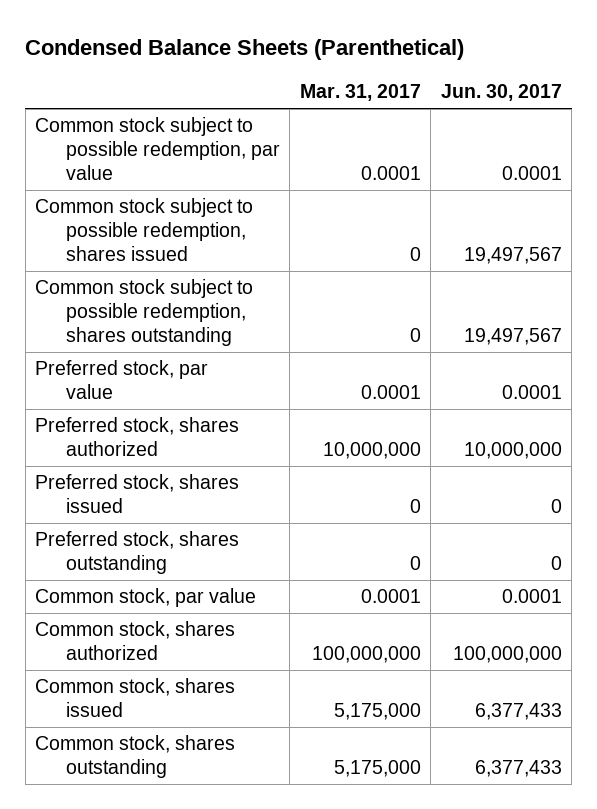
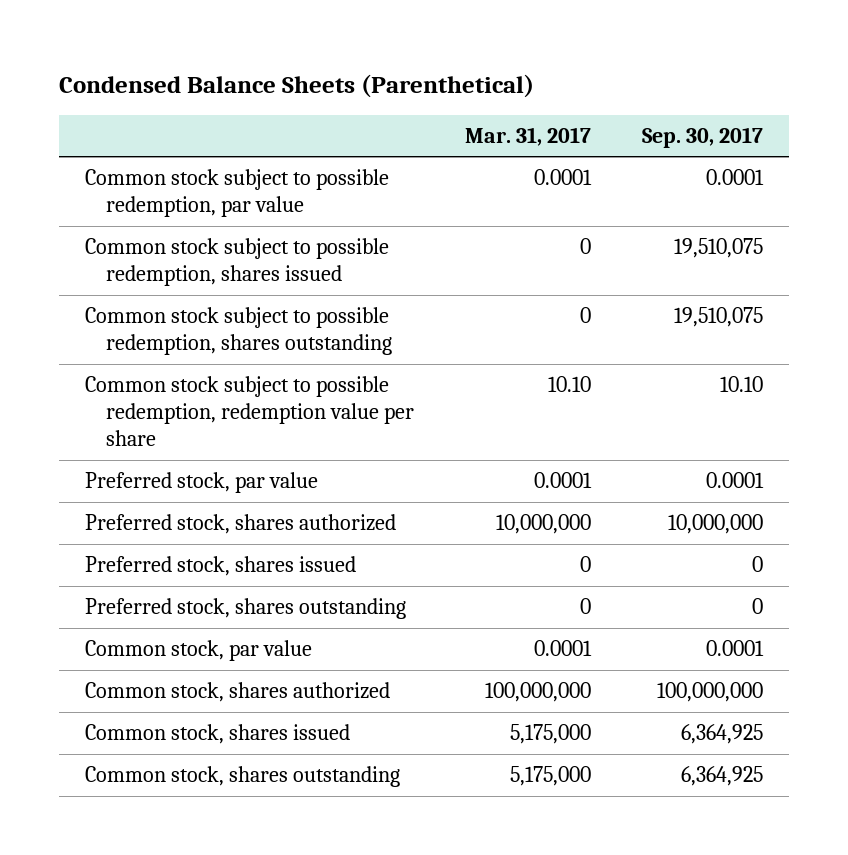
- | Mar. 31, 2017 | Jun. 30, 2017
+ | Mar. 31, 2017 | Sep. 30, 2017
+ Common stock subject to possible redemption, redemption value per share | 10.10 | 10.10

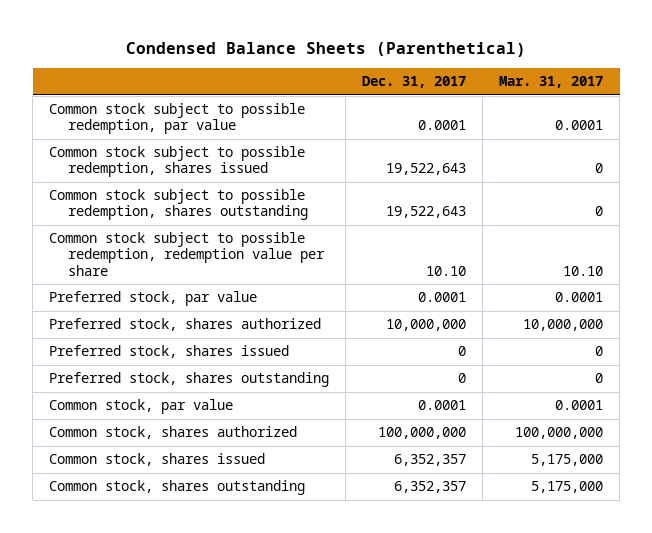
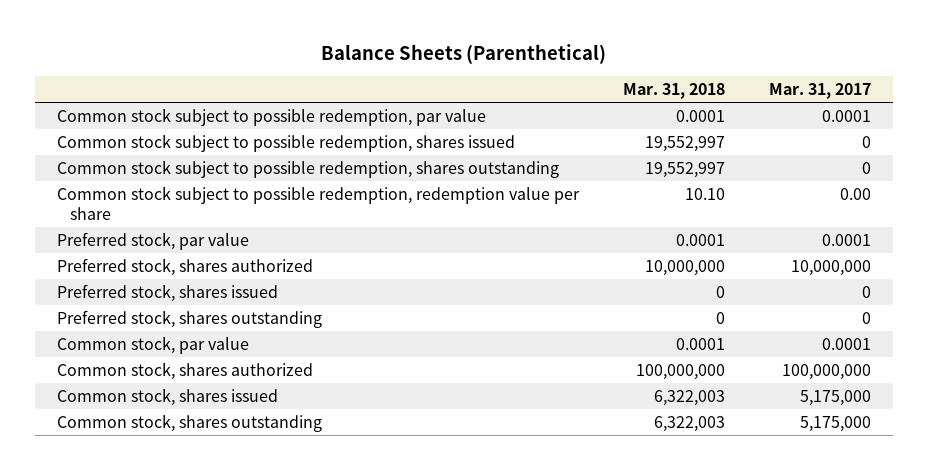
- Condensed Balance Sheets (Parenthetical)
+ Balance Sheets (Parenthetical)
- | Dec. 31, 2017 | Mar. 31, 2017
+ | Mar. 31, 2018 | Mar. 31, 2017
- Common stock subject to possible redemption, redemption value per share | 10.10 | 10.10
+ Common stock subject to possible redemption, redemption value per share | 10.10 | 0.00

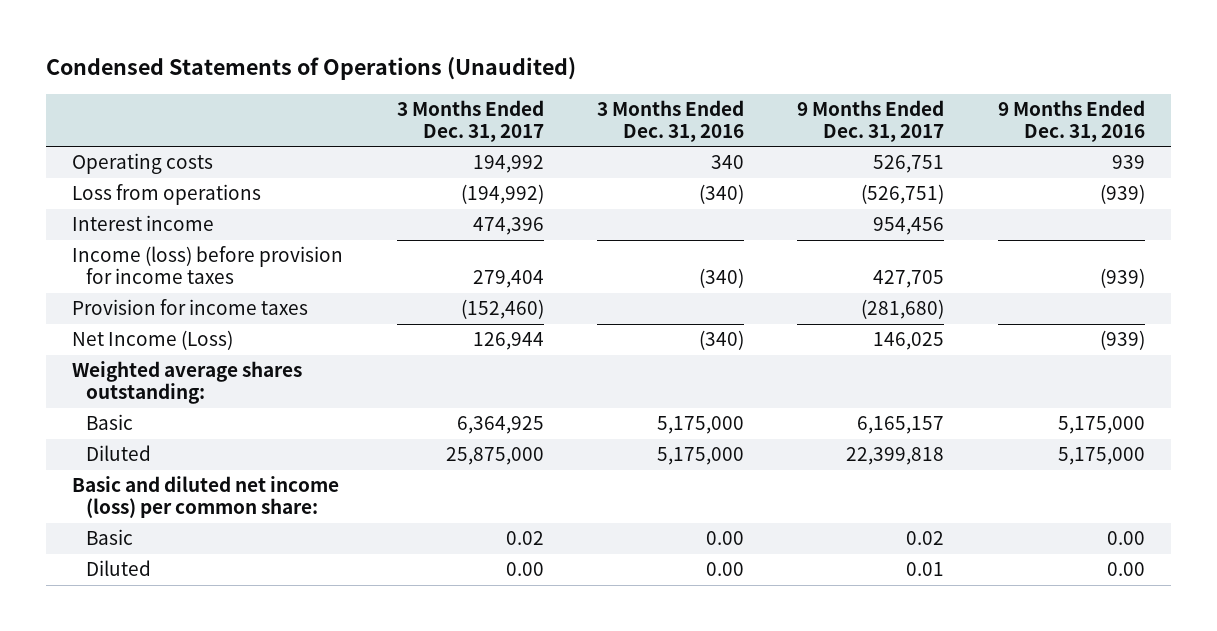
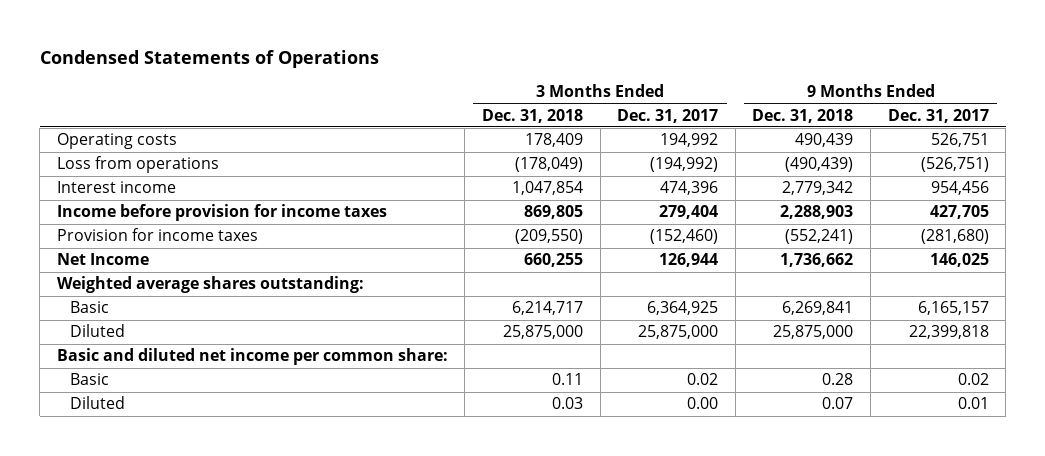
- Condensed Statements of Operations (Unaudited)
+ Condensed Statements of Operations
- | 3 Months Ended Dec. 31, 2017 | 3 Months Ended Dec. 31, 2016 | 9 Months Ended Dec. 31, 2017 | 9 Months Ended Dec. 31, 2016
+ | 3 Months Ended Dec. 31, 2018 | 3 Months Ended Dec. 31, 2017 | 9 Months Ended Dec. 31, 2018 | 9 Months Ended Dec. 31, 2017
- Income (loss) before provision for income taxes | 279,404 | (340) | 427,705 | (939)
+ Income before provision for income taxes | 869,805 | 279,404 | 2,288,903 | 427,705
- Net Income (Loss) | 126,944 | (340) | 146,025 | (939)
+ Net Income | 660,255 | 126,944 | 1,736,662 | 146,025
- Basic and diluted net income (loss) per common share:
+ Basic and diluted net income per common share:

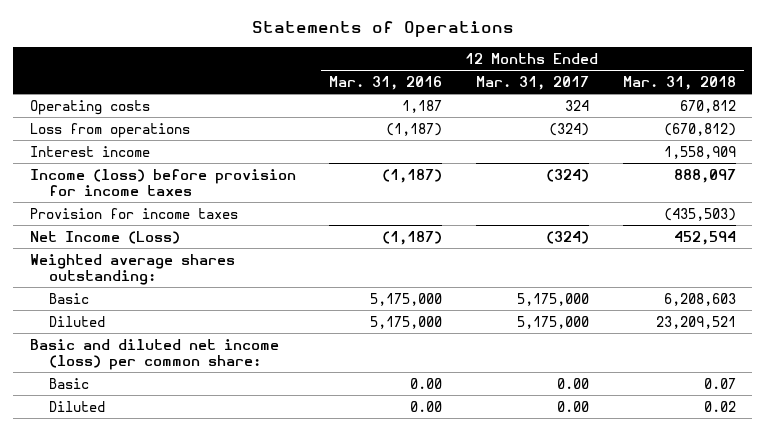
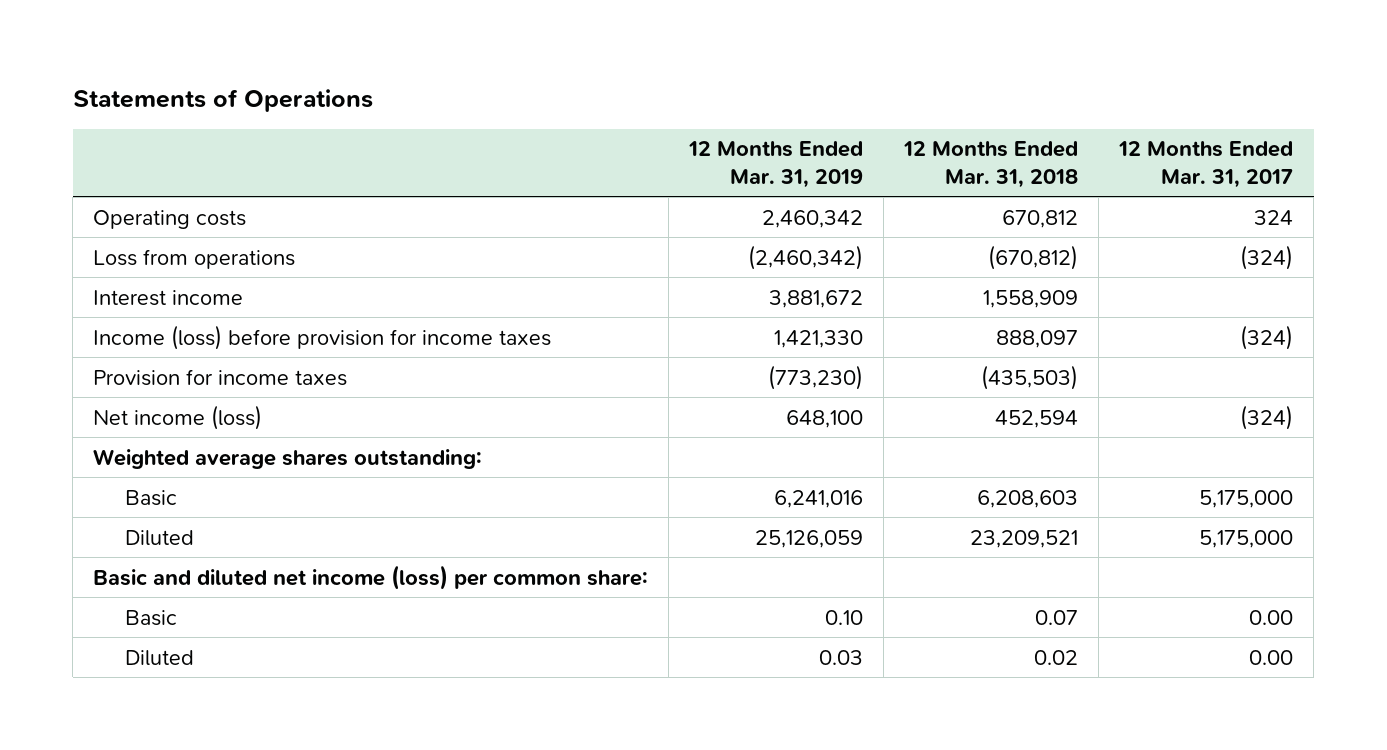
- | 12 Months Ended Mar. 31, 2016 | 12 Months Ended Mar. 31, 2017 | 12 Months Ended Mar. 31, 2018
+ | 12 Months Ended Mar. 31, 2019 | 12 Months Ended Mar. 31, 2018 | 12 Months Ended Mar. 31, 2017
- Net Income (Loss) | (1,187) | (324) | 452,594
+ Net income (loss) | 648,100 | 452,594 | (324)

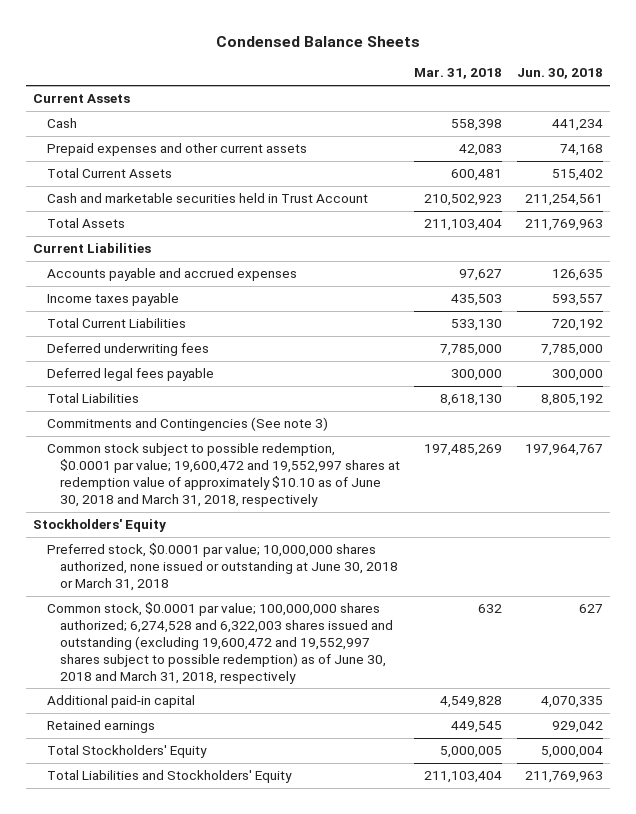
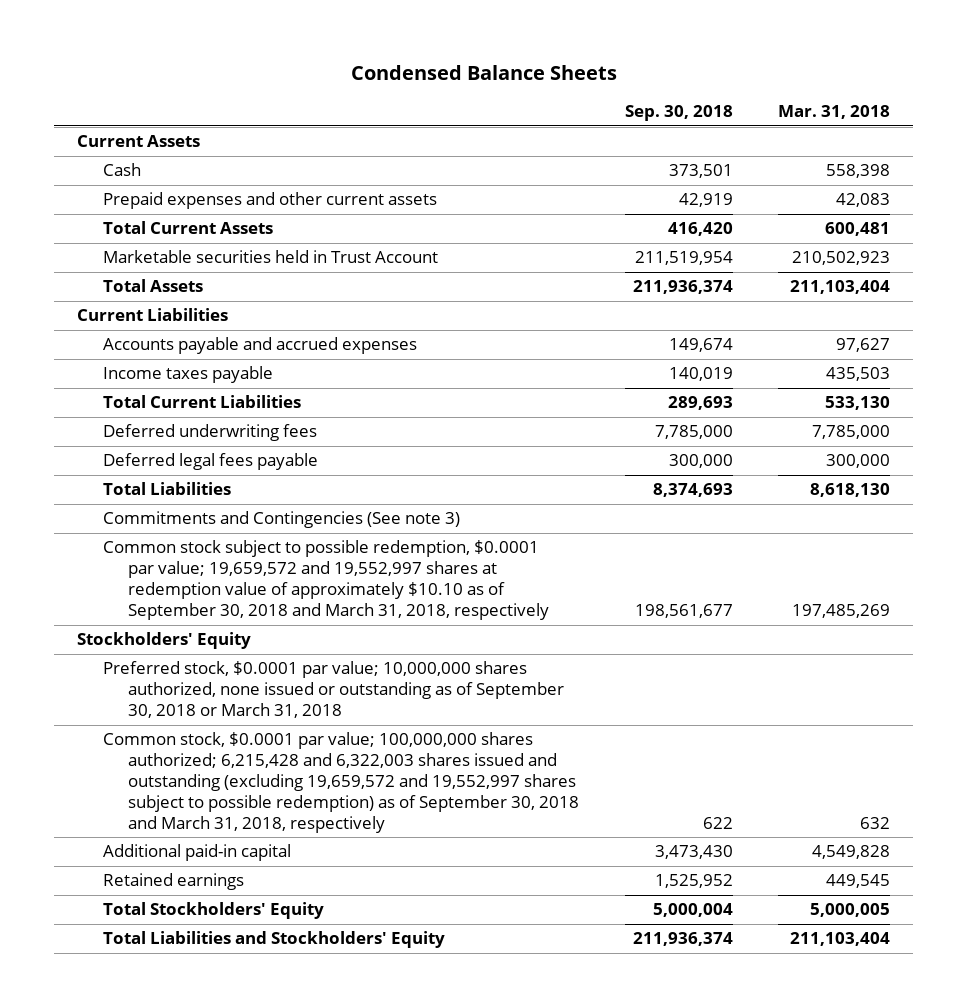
- | Mar. 31, 2018 | Jun. 30, 2018
+ | Sep. 30, 2018 | Mar. 31, 2018
- Cash and marketable securities held in Trust Account | 210,502,923 | 211,254,561
+ Marketable securities held in Trust Account | 211,519,954 | 210,502,923
- Common stock subject to possible redemption, $0.0001 par value; 19,600,472 and 19,552,997 shares at redemption value of approximately $10.10 as of June 30, 2018 and March 31, 2018, respectively | 197,485,269 | 197,964,767
+ Common stock subject to possible redemption, $0.0001 par value; 19,659,572 and 19,552,997 shares at redemption value of approximately $10.10 as of September 30, 2018 and March 31, 2018, respectively | 198,561,677 | 197,485,269
- Preferred stock, $0.0001 par value; 10,000,000 shares authorized, none issued or outstanding at June 30, 2018 or March 31, 2018
- Common stock, $0.0001 par value; 100,000,000 shares authorized; 6,274,528 and 6,322,003 shares issued and outstanding (excluding 19,600,472 and 19,552,997 shares subject to possible redemption) as of June 30, 2018 and March 31, 2018, respectively | 632 | 627
+ Preferred stock, $0.0001 par value; 10,000,000 shares authorized, none issued or outstanding as of September 30, 2018 or March 31, 2018
+ Common stock, $0.0001 par value; 100,000,000 shares authorized; 6,215,428 and 6,322,003 shares issued and outstanding (excluding 19,659,572 and 19,552,997 shares subject to possible redemption) as of September 30, 2018 and March 31, 2018, respectively | 622 | 632

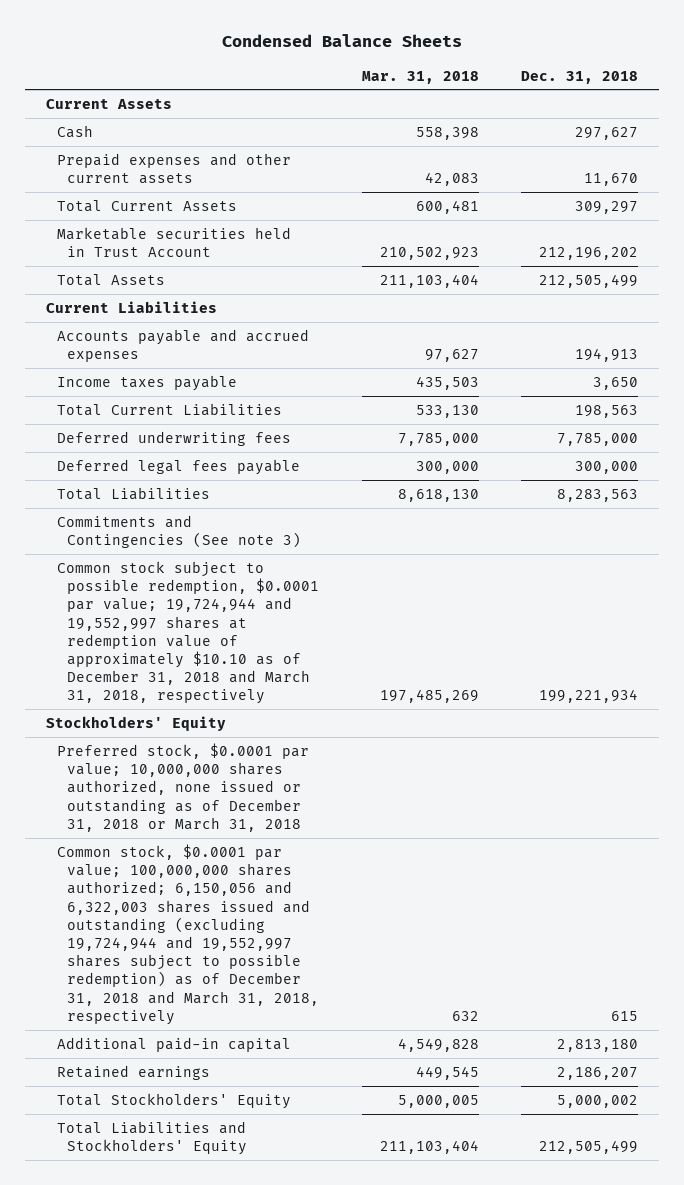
- | Sep. 30, 2018 | Mar. 31, 2018
+ | Mar. 31, 2018 | Dec. 31, 2018
- Common stock subject to possible redemption, $0.0001 par value; 19,659,572 and 19,552,997 shares at redemption value of approximately $10.10 as of September 30, 2018 and March 31, 2018, respectively | 198,561,677 | 197,485,269
+ Common stock subject to possible redemption, $0.0001 par value; 19,724,944 and 19,552,997 shares at redemption value of approximately $10.10 as of December 31, 2018 and March 31, 2018, respectively | 197,485,269 | 199,221,934
- Preferred stock, $0.0001 par value; 10,000,000 shares authorized, none issued or outstanding as of September 30, 2018 or March 31, 2018
- Common stock, $0.0001 par value; 100,000,000 shares authorized; 6,215,428 and 6,322,003 shares issued and outstanding (excluding 19,659,572 and 19,552,997 shares subject to possible redemption) as of September 30, 2018 and March 31, 2018, respectively | 622 | 632
+ Preferred stock, $0.0001 par value; 10,000,000 shares authorized, none issued or outstanding as of December 31, 2018 or March 31, 2018
+ Common stock, $0.0001 par value; 100,000,000 shares authorized; 6,150,056 and 6,322,003 shares issued and outstanding (excluding 19,724,944 and 19,552,997 shares subject to possible redemption) as of December 31, 2018 and March 31, 2018, respectively | 632 | 615

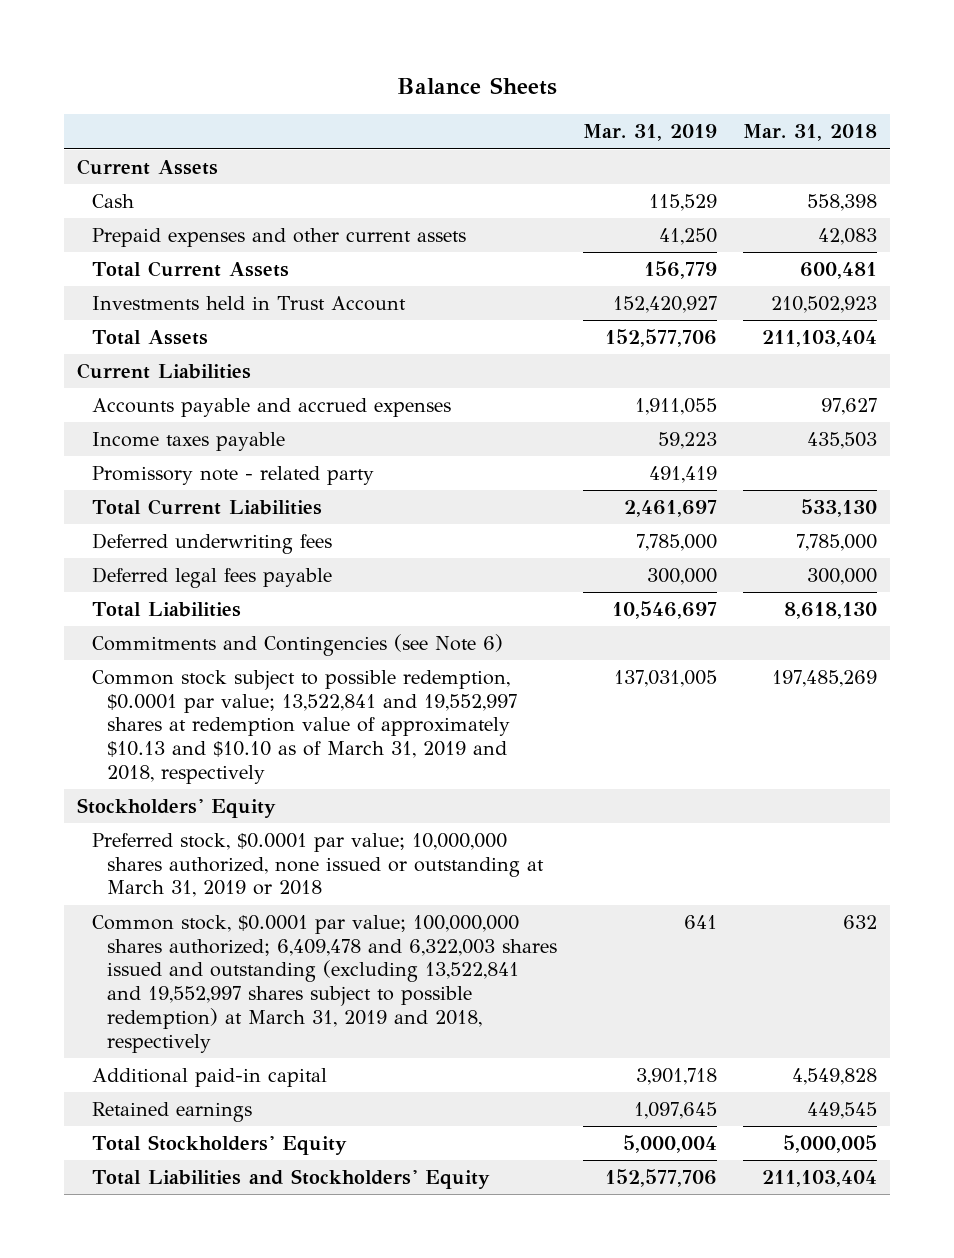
- Condensed Balance Sheets
+ Balance Sheets
- | Mar. 31, 2018 | Dec. 31, 2018
+ | Mar. 31, 2019 | Mar. 31, 2018
- Marketable securities held in Trust Account | 210,502,923 | 212,196,202
+ Investments held in Trust Account | 152,420,927 | 210,502,923
+ Promissory note - related party | 491,419 |
- Commitments and Contingencies (See note 3)
- Common stock subject to possible redemption, $0.0001 par value; 19,724,944 and 19,552,997 shares at redemption value of approximately $10.10 as of December 31, 2018 and March 31, 2018, respectively | 197,485,269 | 199,221,934
+ Commitments and Contingencies (see Note 6)
+ Common stock subject to possible redemption, $0.0001 par value; 13,522,841 and 19,552,997 shares at redemption value of approximately $10.13 and $10.10 as of March 31, 2019 and 2018, respectively | 137,031,005 | 197,485,269
- Preferred stock, $0.0001 par value; 10,000,000 shares authorized, none issued or outstanding as of December 31, 2018 or March 31, 2018
- Common stock, $0.0001 par value; 100,000,000 shares authorized; 6,150,056 and 6,322,003 shares issued and outstanding (excluding 19,724,944 and 19,552,997 shares subject to possible redemption) as of December 31, 2018 and March 31, 2018, respectively | 632 | 615
+ Preferred stock, $0.0001 par value; 10,000,000 shares authorized, none issued or outstanding at March 31, 2019 or 2018
+ Common stock, $0.0001 par value; 100,000,000 shares authorized; 6,409,478 and 6,322,003 shares issued and outstanding (excluding 13,522,841 and 19,552,997 shares subject to possible redemption) at March 31, 2019 and 2018, respectively | 641 | 632

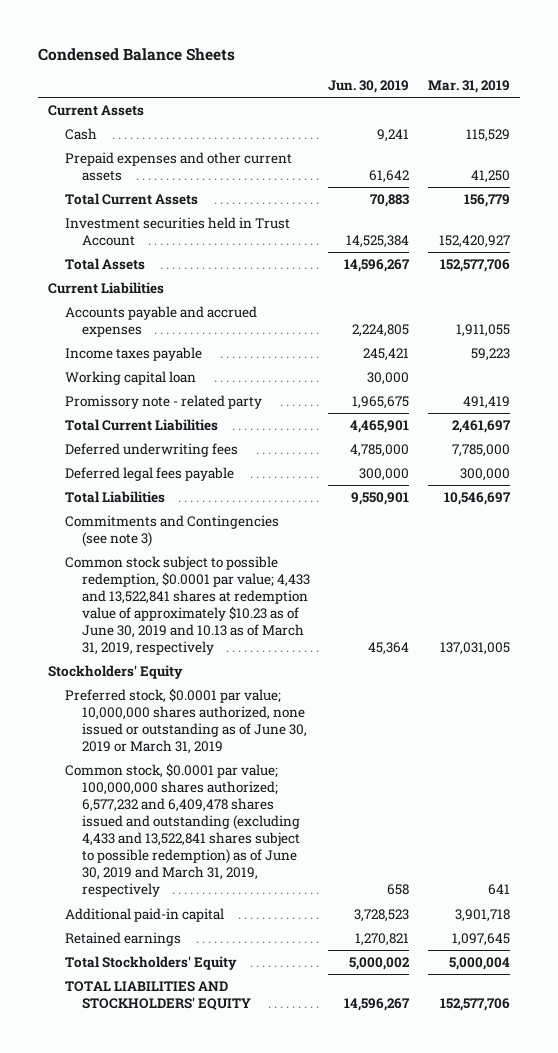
- Balance Sheets
+ Condensed Balance Sheets
- | Mar. 31, 2019 | Mar. 31, 2018
+ | Jun. 30, 2019 | Mar. 31, 2019
- Investments held in Trust Account | 152,420,927 | 210,502,923
+ Investment securities held in Trust Account | 14,525,384 | 152,420,927
+ Working capital loan | 30,000 |
- Commitments and Contingencies (see Note 6)
- Common stock subject to possible redemption, $0.0001 par value; 13,522,841 and 19,552,997 shares at redemption value of approximately $10.13 and $10.10 as of March 31, 2019 and 2018, respectively | 137,031,005 | 197,485,269
+ Commitments and Contingencies (see note 3)
+ Common stock subject to possible redemption, $0.0001 par value; 4,433 and 13,522,841 shares at redemption value of approximately $10.23 as of June 30, 2019 and 10.13 as of March 31, 2019, respectively | 45,364 | 137,031,005
- Preferred stock, $0.0001 par value; 10,000,000 shares authorized, none issued or outstanding at March 31, 2019 or 2018
- Common stock, $0.0001 par value; 100,000,000 shares authorized; 6,409,478 and 6,322,003 shares issued and outstanding (excluding 13,522,841 and 19,552,997 shares subject to possible redemption) at March 31, 2019 and 2018, respectively | 641 | 632
+ Preferred stock, $0.0001 par value; 10,000,000 shares authorized, none issued or outstanding as of June 30, 2019 or March 31, 2019
+ Common stock, $0.0001 par value; 100,000,000 shares authorized; 6,577,232 and 6,409,478 shares issued and outstanding (excluding 4,433 and 13,522,841 shares subject to possible redemption) as of June 30, 2019 and March 31, 2019, respectively | 658 | 641
- Total Liabilities and Stockholders' Equity | 152,577,706 | 211,103,404
+ TOTAL LIABILITIES AND STOCKHOLDERS' EQUITY | 14,596,267 | 152,577,706

